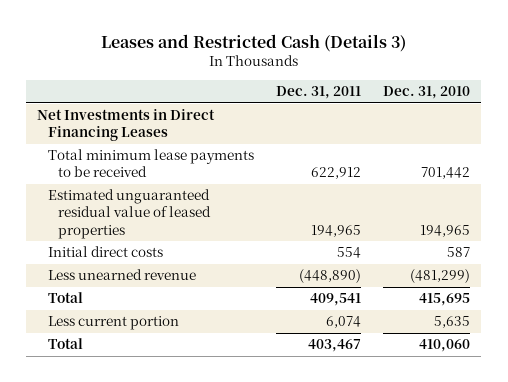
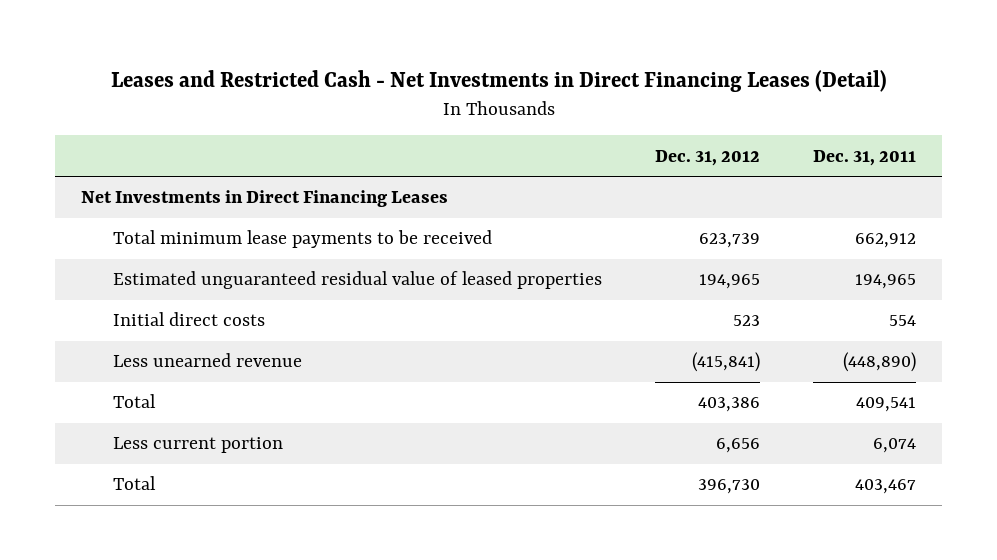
- Leases and Restricted Cash (Details 3)
+ Leases and Restricted Cash - Net Investments in Direct Financing Leases (Detail)
- | Dec. 31, 2011 | Dec. 31, 2010
+ | Dec. 31, 2012 | Dec. 31, 2011
- Total minimum lease payments to be received | 622,912 | 701,442
+ Total minimum lease payments to be received | 623,739 | 662,912

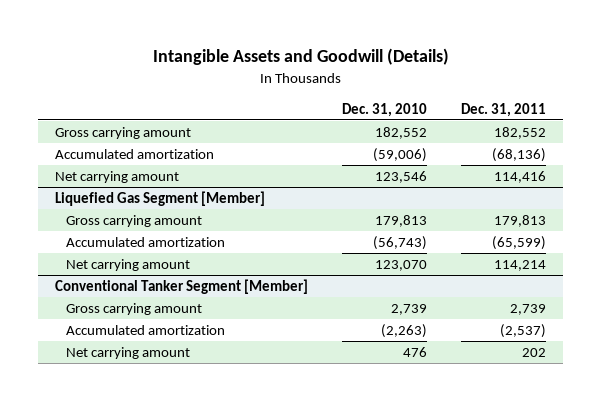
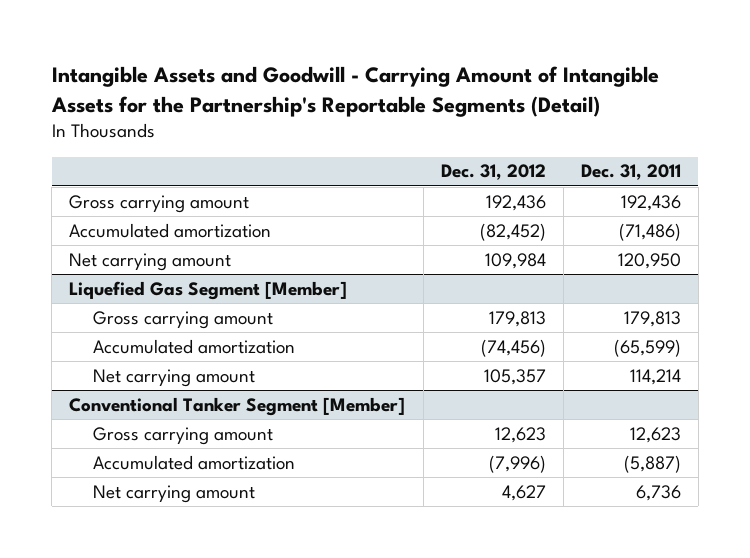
- Intangible Assets and Goodwill (Details)
+ Intangible Assets and Goodwill - Carrying Amount of Intangible Assets for the Partnership's Reportable Segments (Detail)
- | Dec. 31, 2010 | Dec. 31, 2011
+ | Dec. 31, 2012 | Dec. 31, 2011
- Gross carrying amount | 182,552 | 182,552
- Accumulated amortization | (59,006) | (68,136)
- Net carrying amount | 123,546 | 114,416
+ Gross carrying amount | 192,436 | 192,436
+ Accumulated amortization | (82,452) | (71,486)
+ Net carrying amount | 109,984 | 120,950
@ Conventional Tanker Segment [Member]
- Gross carrying amount | 2,739 | 2,739
- Accumulated amortization | (2,263) | (2,537)
- Net carrying amount | 476 | 202
+ Gross carrying amount | 12,623 | 12,623
+ Accumulated amortization | (7,996) | (5,887)
+ Net carrying amount | 4,627 | 6,736

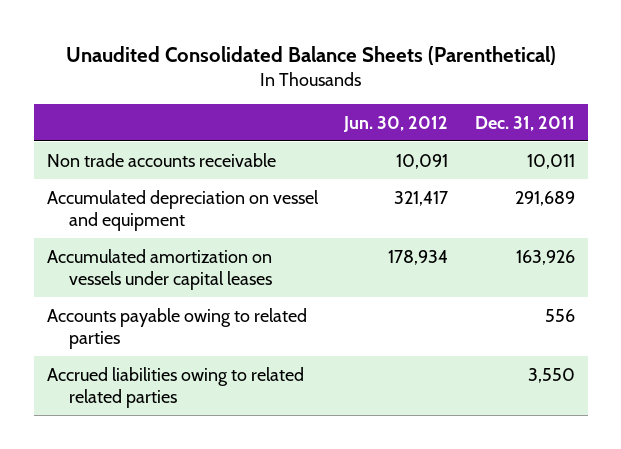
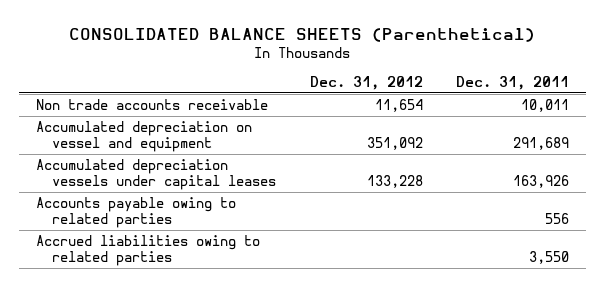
- Unaudited Consolidated Balance Sheets (Parenthetical)
+ CONSOLIDATED BALANCE SHEETS (Parenthetical)
- | Jun. 30, 2012 | Dec. 31, 2011
+ | Dec. 31, 2012 | Dec. 31, 2011
- Accumulated amortization on vessels under capital leases | 178,934 | 163,926
+ Accumulated depreciation vessels under capital leases | 133,228 | 163,926
- Accrued liabilities owing to related related parties | | 3,550
+ Accrued liabilities owing to related parties | | 3,550

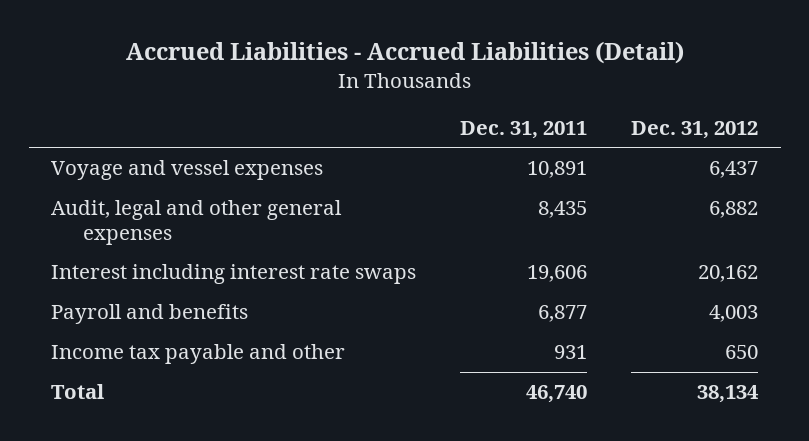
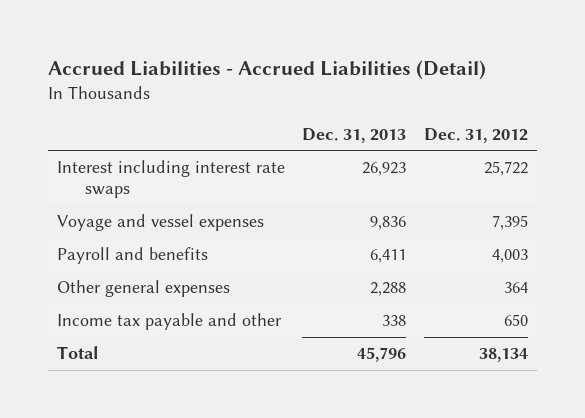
- | Dec. 31, 2011 | Dec. 31, 2012
+ | Dec. 31, 2013 | Dec. 31, 2012
- Voyage and vessel expenses | 10,891 | 6,437
- Audit, legal and other general expenses | 8,435 | 6,882
- Interest including interest rate swaps | 19,606 | 20,162
+ Interest including interest rate swaps | 26,923 | 25,722
+ Voyage and vessel expenses | 9,836 | 7,395
+ Other general expenses | 2,288 | 364

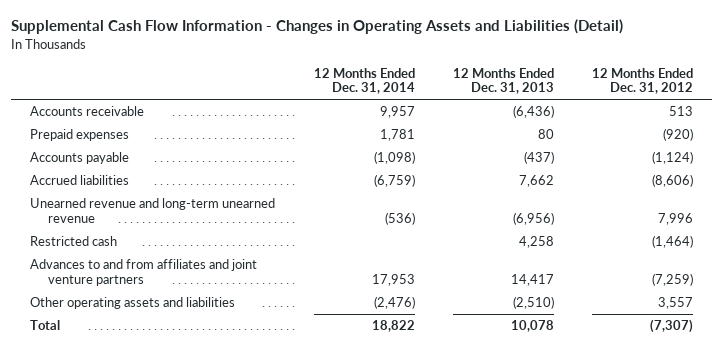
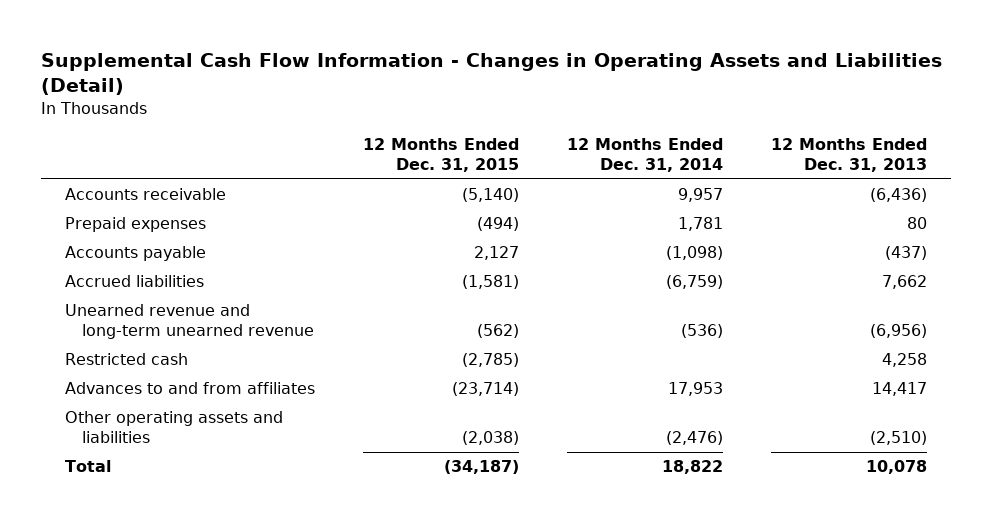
- | 12 Months Ended Dec. 31, 2014 | 12 Months Ended Dec. 31, 2013 | 12 Months Ended Dec. 31, 2012
+ | 12 Months Ended Dec. 31, 2015 | 12 Months Ended Dec. 31, 2014 | 12 Months Ended Dec. 31, 2013
- Advances to and from affiliates and joint venture partners | 17,953 | 14,417 | (7,259)
+ Advances to and from affiliates | (23,714) | 17,953 | 14,417

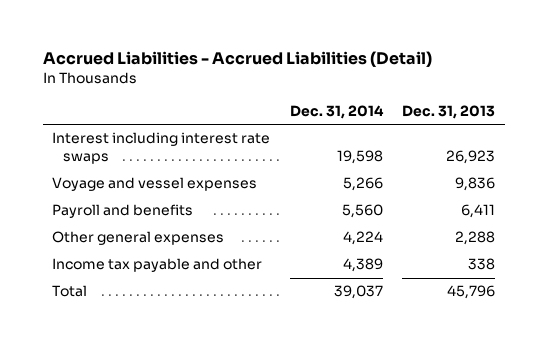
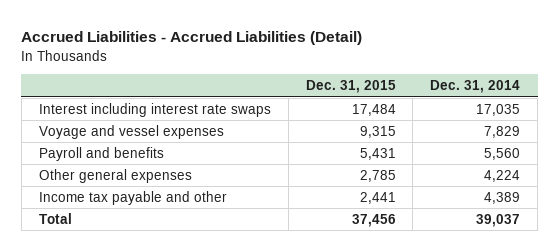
- | Dec. 31, 2014 | Dec. 31, 2013
+ | Dec. 31, 2015 | Dec. 31, 2014
- Interest including interest rate swaps | 19,598 | 26,923
- Voyage and vessel expenses | 5,266 | 9,836
+ Interest including interest rate swaps | 17,484 | 17,035
+ Voyage and vessel expenses | 9,315 | 7,829

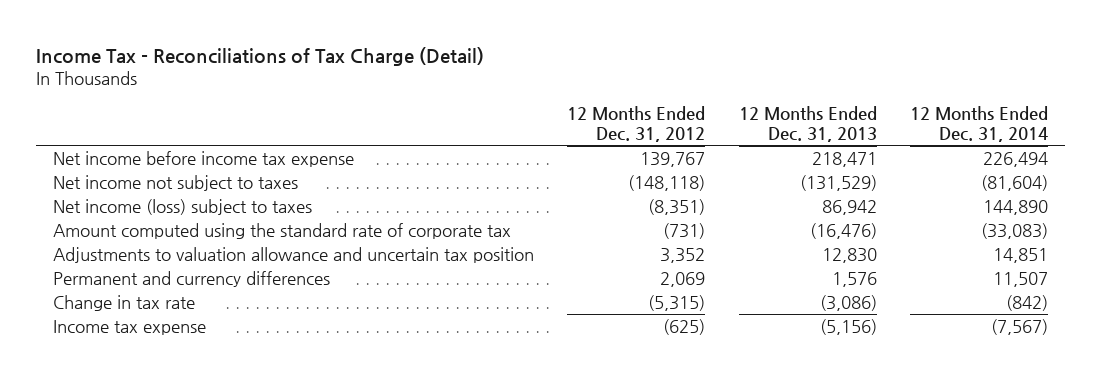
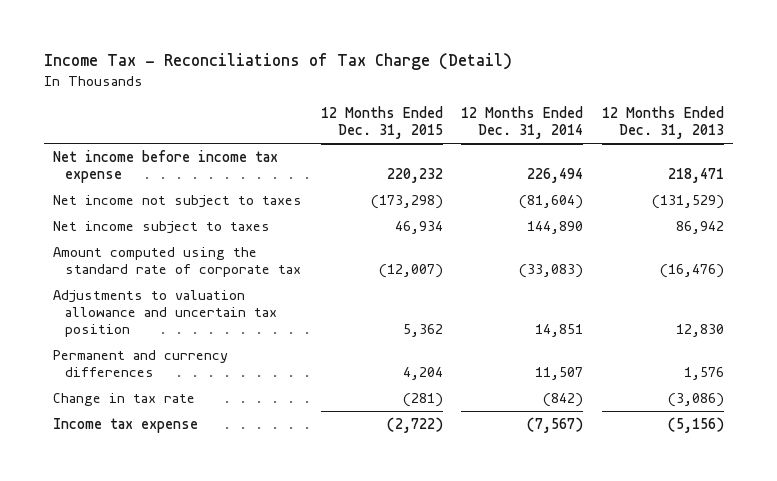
- | 12 Months Ended Dec. 31, 2012 | 12 Months Ended Dec. 31, 2013 | 12 Months Ended Dec. 31, 2014
+ | 12 Months Ended Dec. 31, 2015 | 12 Months Ended Dec. 31, 2014 | 12 Months Ended Dec. 31, 2013
- Net income (loss) subject to taxes | (8,351) | 86,942 | 144,890
+ Net income subject to taxes | 46,934 | 144,890 | 86,942

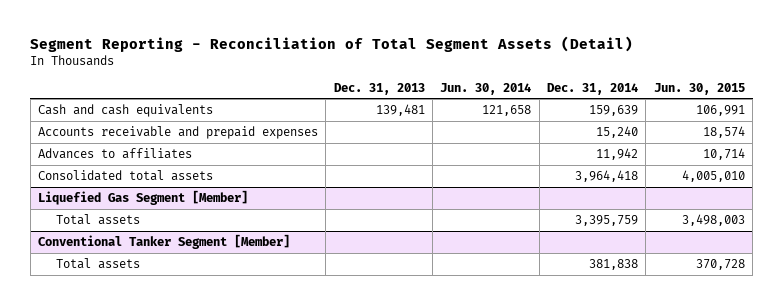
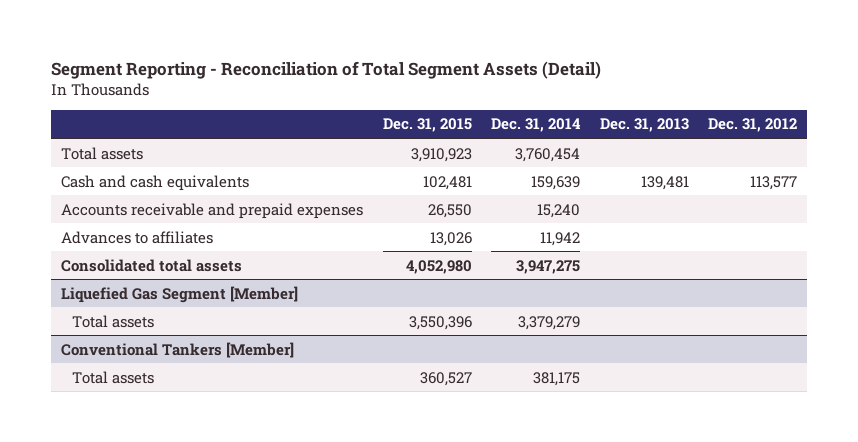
- | Dec. 31, 2013 | Jun. 30, 2014 | Dec. 31, 2014 | Jun. 30, 2015
+ | Dec. 31, 2015 | Dec. 31, 2014 | Dec. 31, 2013 | Dec. 31, 2012
+ Total assets | 3,910,923 | 3,760,454 | |
- Consolidated total assets | | | 3,964,418 | 4,005,010
+ Consolidated total assets | 4,052,980 | 3,947,275 | |
@ Liquefied Gas Segment [Member]
- Total assets | | | 3,395,759 | 3,498,003
- Conventional Tanker Segment [Member]
- Total assets | | | 381,838 | 370,728
@ Liquefied Gas Segment [Member]
+ Total assets | 3,550,396 | 3,379,279 | |
+ Conventional Tankers [Member]
+ Total assets | 360,527 | 381,175 | |

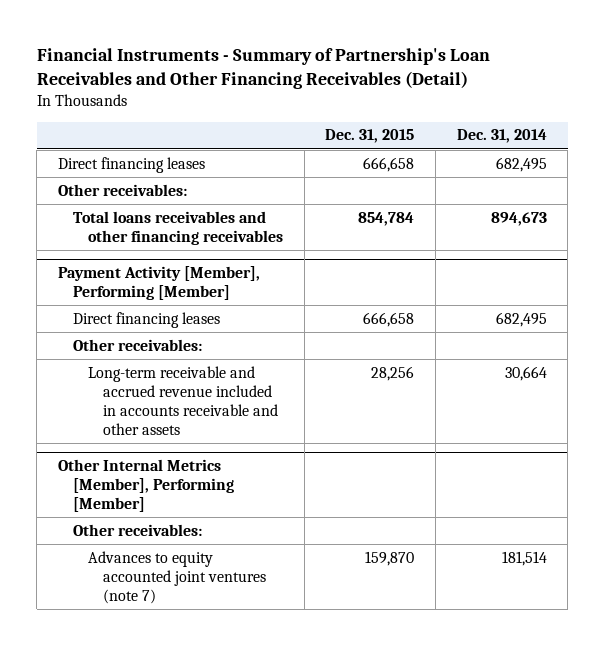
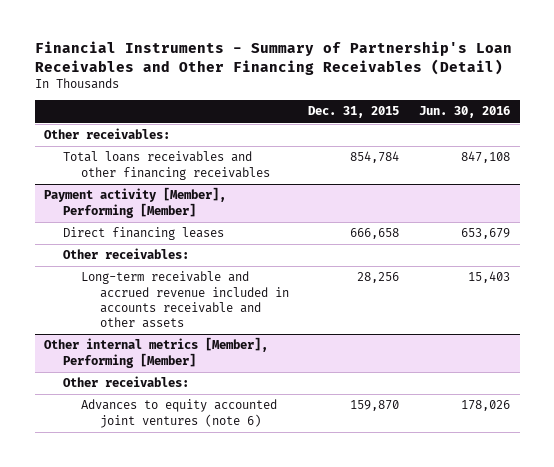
- | Dec. 31, 2015 | Dec. 31, 2014
+ | Dec. 31, 2015 | Jun. 30, 2016
- Direct financing leases | 666,658 | 682,495
- Payment Activity [Member], Performing [Member]
+ Payment activity [Member], Performing [Member]
- Other Internal Metrics [Member], Performing [Member]
+ Other internal metrics [Member], Performing [Member]
- Advances to equity accounted joint ventures (note 7) | 159,870 | 181,514
+ Advances to equity accounted joint ventures (note 6) | 159,870 | 178,026

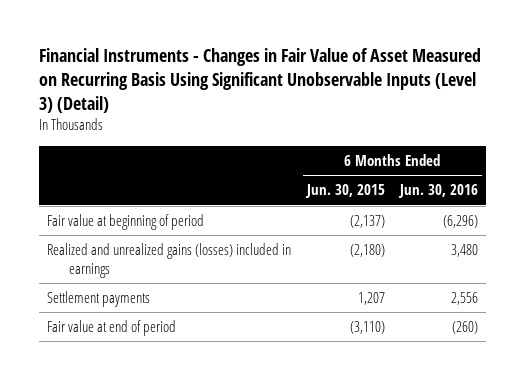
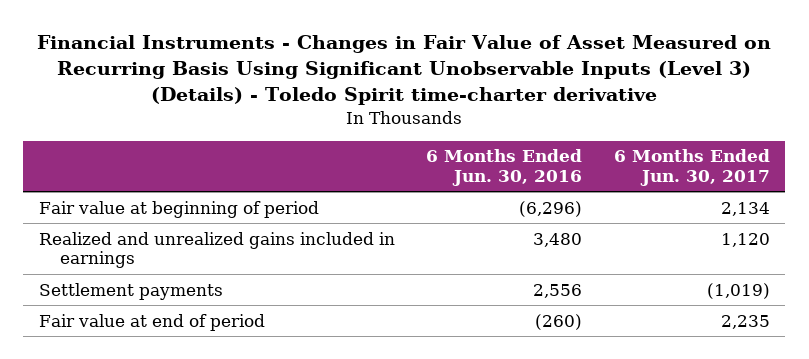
- Financial Instruments - Changes in Fair Value of Asset Measured on Recurring Basis Using Significant Unobservable Inputs (Level 3) (Detail)
+ Financial Instruments - Changes in Fair Value of Asset Measured on Recurring Basis Using Significant Unobservable Inputs (Level 3) (Details) - Toledo Spirit time-charter derivative
- | 6 Months Ended Jun. 30, 2015 | 6 Months Ended Jun. 30, 2016
+ | 6 Months Ended Jun. 30, 2016 | 6 Months Ended Jun. 30, 2017
- Realized and unrealized gains (losses) included in earnings | (2,180) | 3,480
+ Realized and unrealized gains included in earnings | 3,480 | 1,120

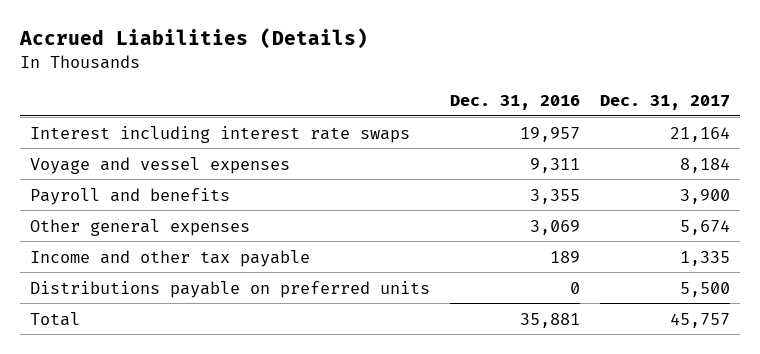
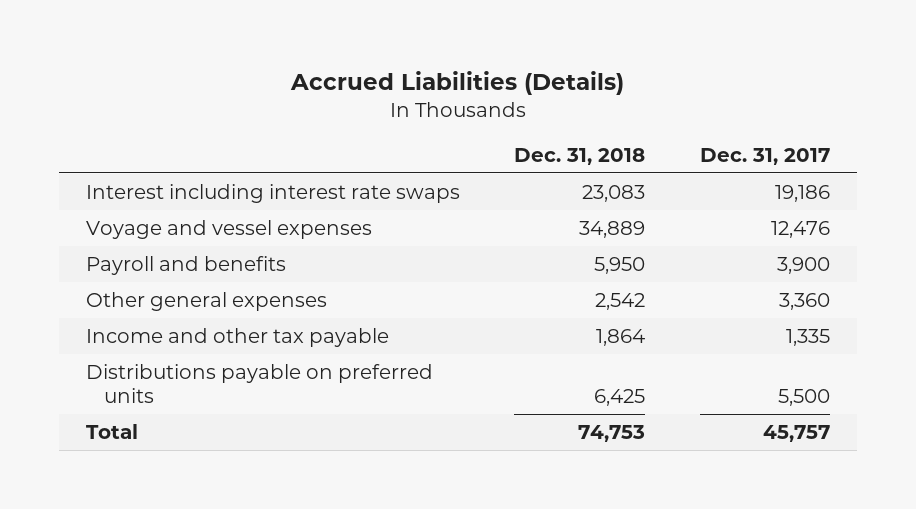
- | Dec. 31, 2016 | Dec. 31, 2017
+ | Dec. 31, 2018 | Dec. 31, 2017
- Interest including interest rate swaps | 19,957 | 21,164
- Voyage and vessel expenses | 9,311 | 8,184
+ Interest including interest rate swaps | 23,083 | 19,186
+ Voyage and vessel expenses | 34,889 | 12,476
- Other general expenses | 3,069 | 5,674
+ Other general expenses | 2,542 | 3,360

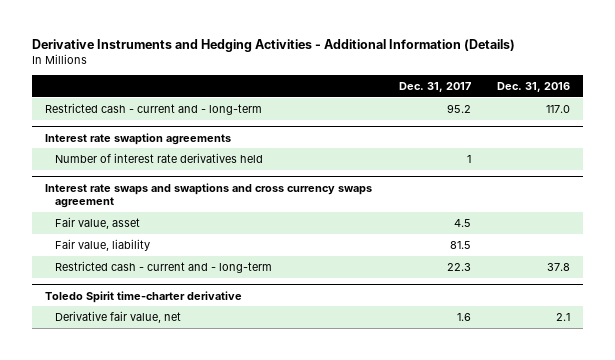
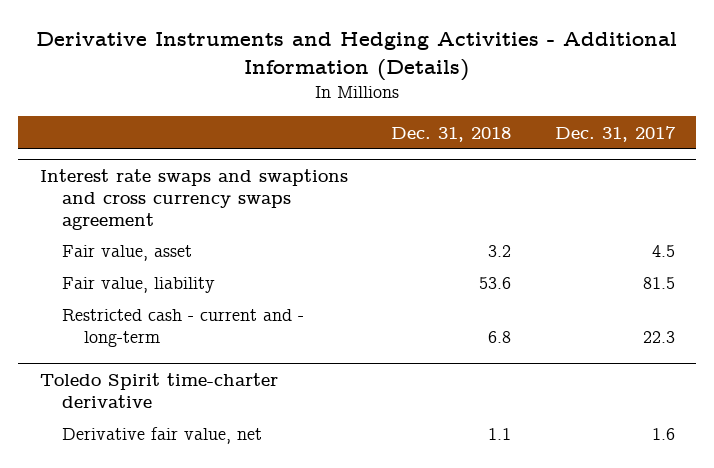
- | Dec. 31, 2017 | Dec. 31, 2016
+ | Dec. 31, 2018 | Dec. 31, 2017
- Restricted cash - current and - long-term | 95.2 | 117.0
- Interest rate swaption agreements
- Number of interest rate derivatives held | 1 |

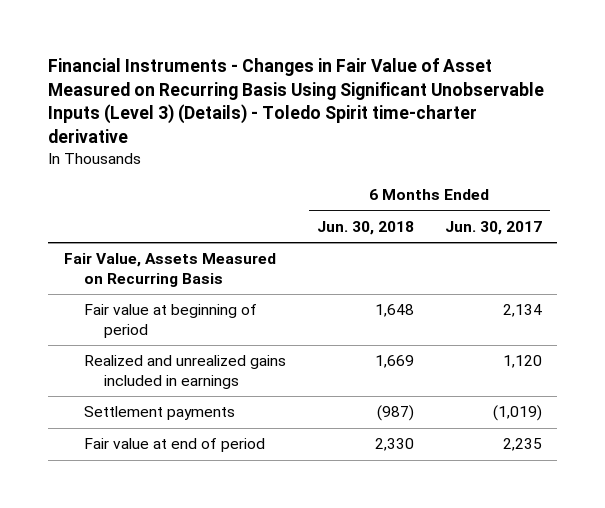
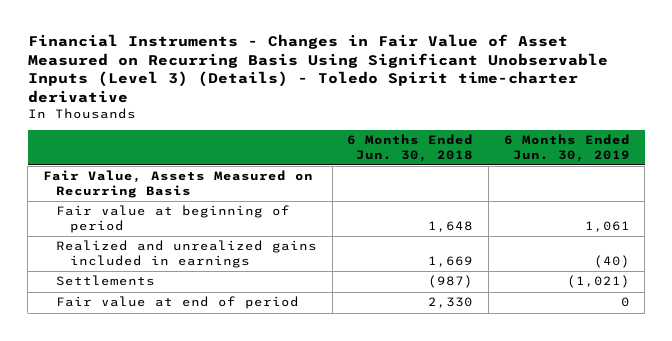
- | 6 Months Ended Jun. 30, 2018 | 6 Months Ended Jun. 30, 2017
+ | 6 Months Ended Jun. 30, 2018 | 6 Months Ended Jun. 30, 2019
- Settlement payments | (987) | (1,019)
+ Settlements | (987) | (1,021)

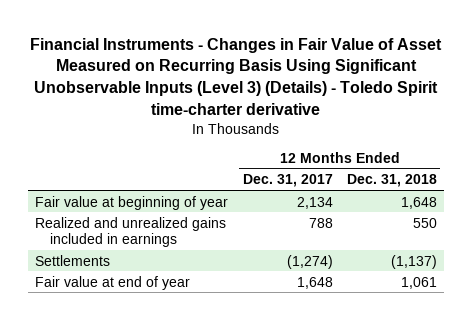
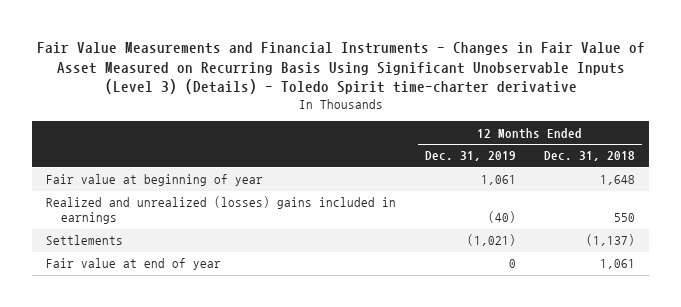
- Financial Instruments - Changes in Fair Value of Asset Measured on Recurring Basis Using Significant Unobservable Inputs (Level 3) (Details) - Toledo Spirit time-charter derivative
+ Fair Value Measurements and Financial Instruments - Changes in Fair Value of Asset Measured on Recurring Basis Using Significant Unobservable Inputs (Level 3) (Details) - Toledo Spirit time-charter derivative
- | 12 Months Ended Dec. 31, 2017 | 12 Months Ended Dec. 31, 2018
+ | 12 Months Ended Dec. 31, 2019 | 12 Months Ended Dec. 31, 2018
- Realized and unrealized gains included in earnings | 788 | 550
+ Realized and unrealized (losses) gains included in earnings | (40) | 550

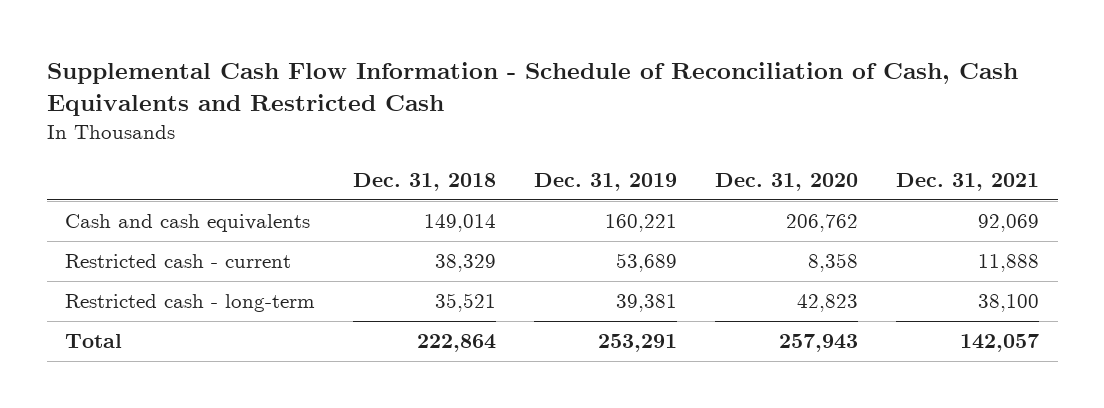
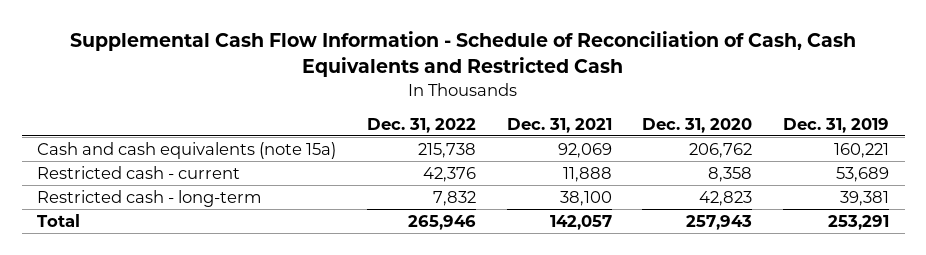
- | Dec. 31, 2018 | Dec. 31, 2019 | Dec. 31, 2020 | Dec. 31, 2021
+ | Dec. 31, 2022 | Dec. 31, 2021 | Dec. 31, 2020 | Dec. 31, 2019
- Cash and cash equivalents | 149,014 | 160,221 | 206,762 | 92,069
+ Cash and cash equivalents (note 15a) | 215,738 | 92,069 | 206,762 | 160,221

